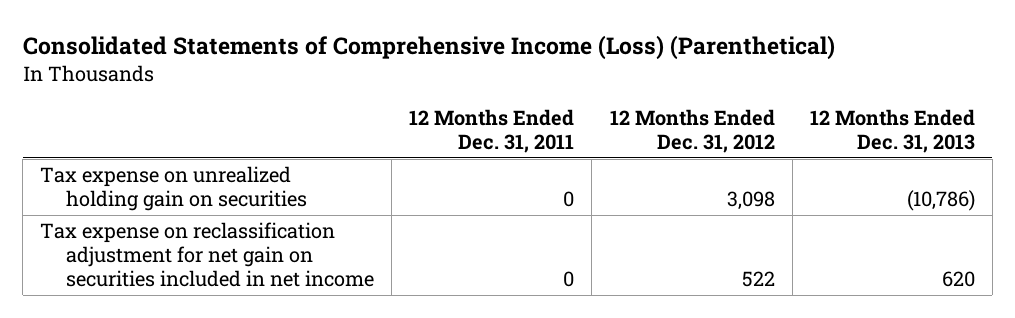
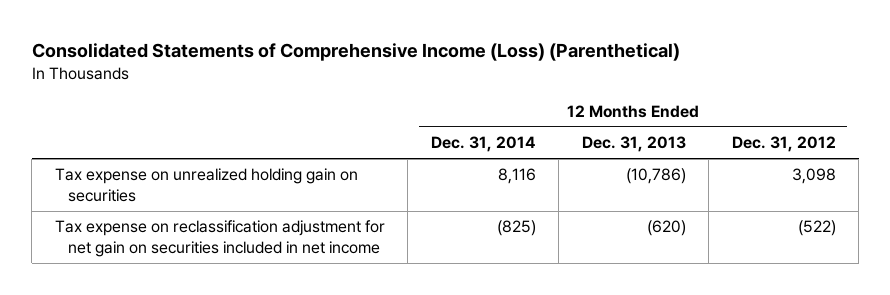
- | 12 Months Ended Dec. 31, 2011 | 12 Months Ended Dec. 31, 2012 | 12 Months Ended Dec. 31, 2013
+ | 12 Months Ended Dec. 31, 2014 | 12 Months Ended Dec. 31, 2013 | 12 Months Ended Dec. 31, 2012
- Tax expense on reclassification adjustment for net gain on securities included in net income | 0 | 522 | 620
+ Tax expense on reclassification adjustment for net gain on securities included in net income | (825) | (620) | (522)

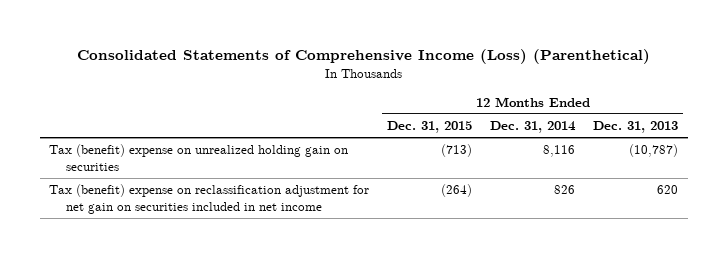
- | 12 Months Ended Dec. 31, 2014 | 12 Months Ended Dec. 31, 2013 | 12 Months Ended Dec. 31, 2012
+ | 12 Months Ended Dec. 31, 2015 | 12 Months Ended Dec. 31, 2014 | 12 Months Ended Dec. 31, 2013
- Tax expense on unrealized holding gain on securities | 8,116 | (10,786) | 3,098
- Tax expense on reclassification adjustment for net gain on securities included in net income | (825) | (620) | (522)
+ Tax (benefit) expense on unrealized holding gain on securities | (713) | 8,116 | (10,787)
+ Tax (benefit) expense on reclassification adjustment for net gain on securities included in net income | (264) | 826 | 620

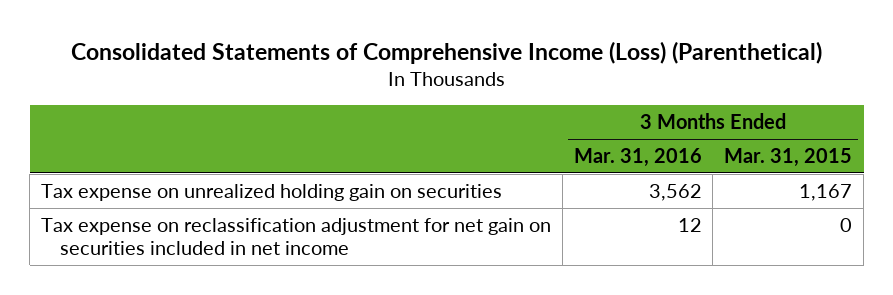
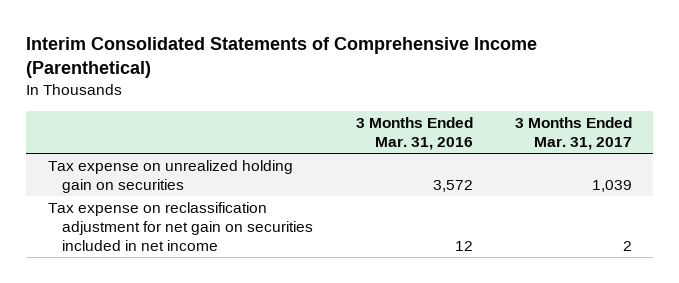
- Consolidated Statements of Comprehensive Income (Loss) (Parenthetical)
+ Interim Consolidated Statements of Comprehensive Income (Parenthetical)
- | 3 Months Ended Mar. 31, 2016 | 3 Months Ended Mar. 31, 2015
+ | 3 Months Ended Mar. 31, 2016 | 3 Months Ended Mar. 31, 2017
- Tax expense on unrealized holding gain on securities | 3,562 | 1,167
+ Tax expense on unrealized holding gain on securities | 3,572 | 1,039

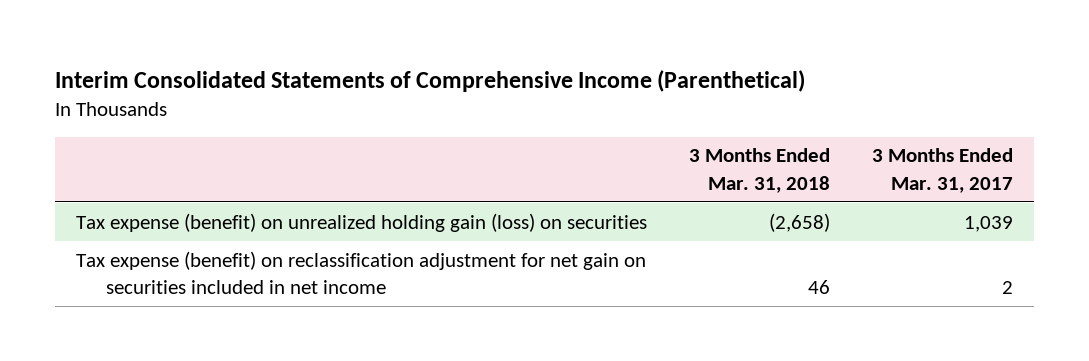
- | 3 Months Ended Mar. 31, 2016 | 3 Months Ended Mar. 31, 2017
+ | 3 Months Ended Mar. 31, 2018 | 3 Months Ended Mar. 31, 2017
- Tax expense on unrealized holding gain on securities | 3,572 | 1,039
- Tax expense on reclassification adjustment for net gain on securities included in net income | 12 | 2
+ Tax expense (benefit) on unrealized holding gain (loss) on securities | (2,658) | 1,039
+ Tax expense (benefit) on reclassification adjustment for net gain on securities included in net income | 46 | 2

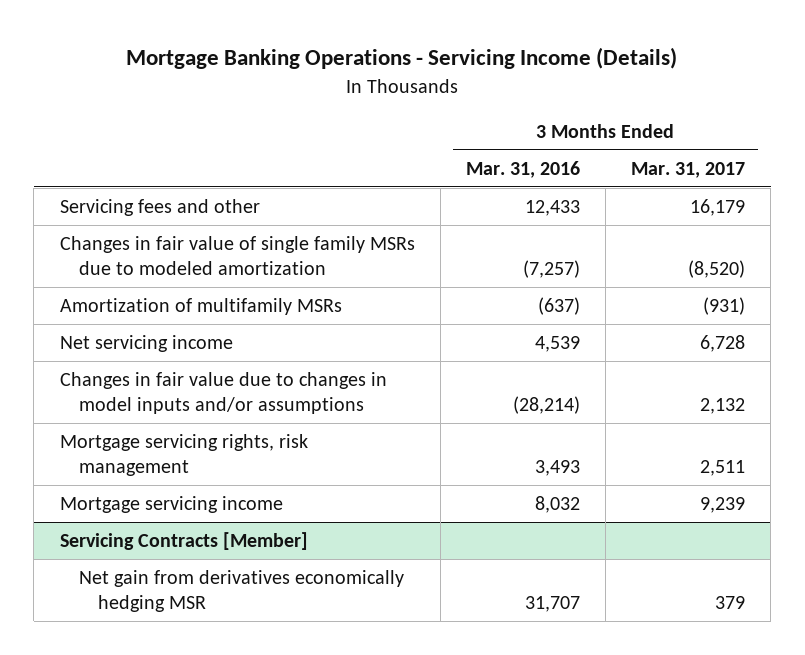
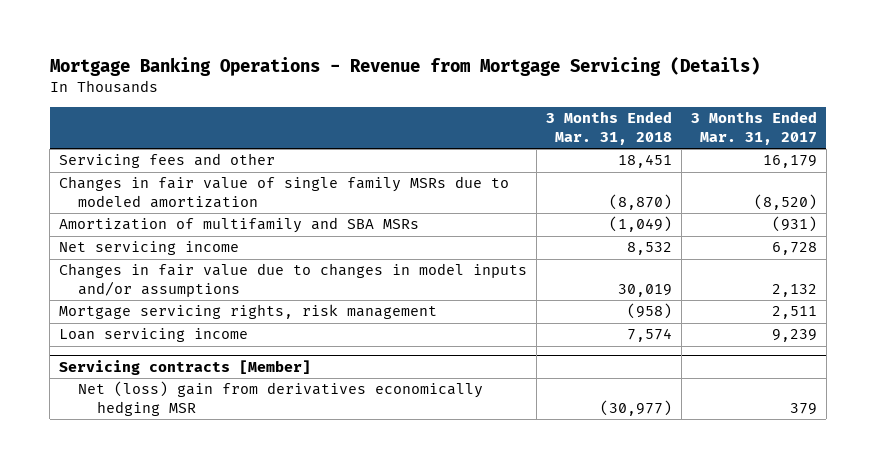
- Mortgage Banking Operations - Servicing Income (Details)
+ Mortgage Banking Operations - Revenue from Mortgage Servicing (Details)
- | 3 Months Ended Mar. 31, 2016 | 3 Months Ended Mar. 31, 2017
+ | 3 Months Ended Mar. 31, 2018 | 3 Months Ended Mar. 31, 2017
- Amortization of multifamily MSRs | (637) | (931)
+ Amortization of multifamily and SBA MSRs | (1,049) | (931)
- Mortgage servicing income | 8,032 | 9,239
- Servicing Contracts [Member]
- Net gain from derivatives economically hedging MSR | 31,707 | 379
+ Loan servicing income | 7,574 | 9,239
+ Servicing contracts [Member]
+ Net (loss) gain from derivatives economically hedging MSR | (30,977) | 379

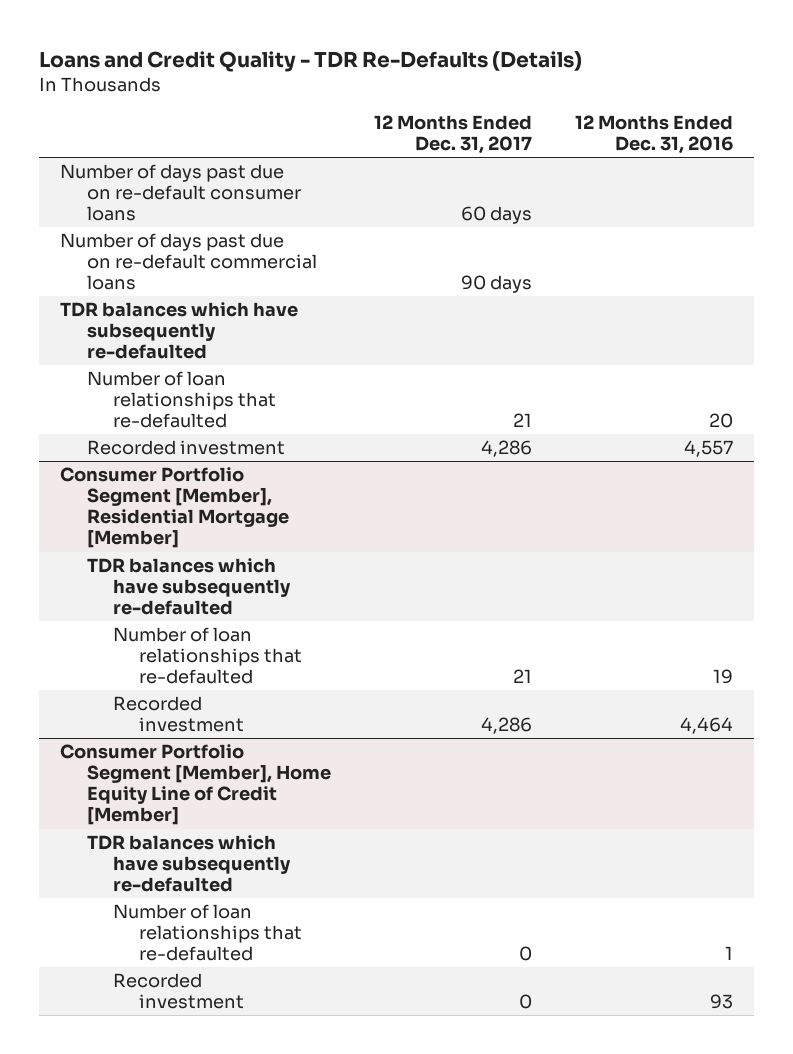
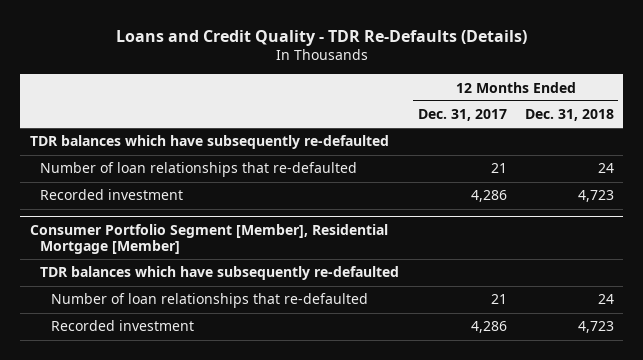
- | 12 Months Ended Dec. 31, 2017 | 12 Months Ended Dec. 31, 2016
+ | 12 Months Ended Dec. 31, 2017 | 12 Months Ended Dec. 31, 2018
- Number of days past due on re-default consumer loans | 60 days |
- Number of days past due on re-default commercial loans | 90 days |
- Consumer Portfolio Segment [Member], Home Equity Line of Credit [Member]
- TDR balances which have subsequently re-defaulted
- Number of loan relationships that re-defaulted | 0 | 1
- Recorded investment | 0 | 93

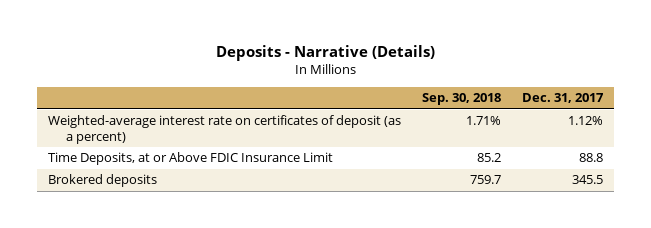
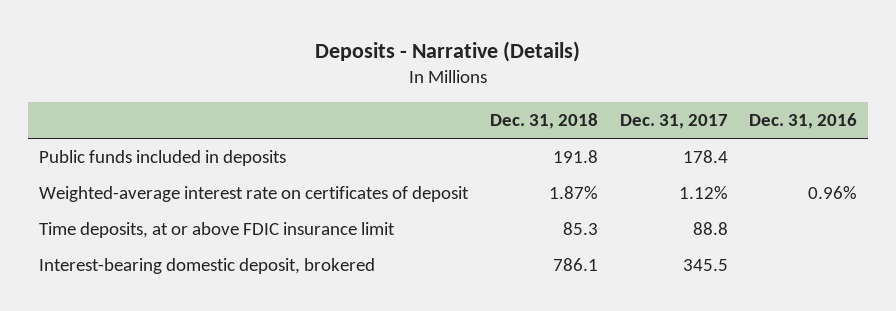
- | Sep. 30, 2018 | Dec. 31, 2017
+ | Dec. 31, 2018 | Dec. 31, 2017 | Dec. 31, 2016
- Weighted-average interest rate on certificates of deposit (as a percent) | 1.71% | 1.12%
- Time Deposits, at or Above FDIC Insurance Limit | 85.2 | 88.8
- Brokered deposits | 759.7 | 345.5
+ Public funds included in deposits | 191.8 | 178.4 |
+ Weighted-average interest rate on certificates of deposit | 1.87% | 1.12% | 0.96%
+ Time deposits, at or above FDIC insurance limit | 85.3 | 88.8 |
+ Interest-bearing domestic deposit, brokered | 786.1 | 345.5 |

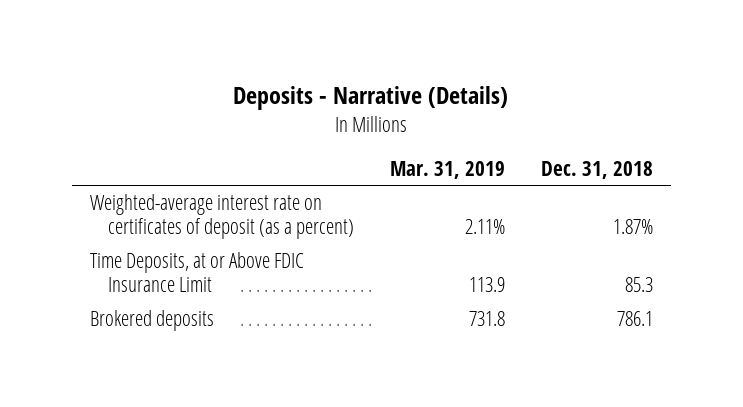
- | Dec. 31, 2018 | Dec. 31, 2017 | Dec. 31, 2016
+ | Mar. 31, 2019 | Dec. 31, 2018
- Public funds included in deposits | 191.8 | 178.4 |
- Weighted-average interest rate on certificates of deposit | 1.87% | 1.12% | 0.96%
- Time deposits, at or above FDIC insurance limit | 85.3 | 88.8 |
- Interest-bearing domestic deposit, brokered | 786.1 | 345.5 |
+ Weighted-average interest rate on certificates of deposit (as a percent) | 2.11% | 1.87%
+ Time Deposits, at or Above FDIC Insurance Limit | 113.9 | 85.3
+ Brokered deposits | 731.8 | 786.1

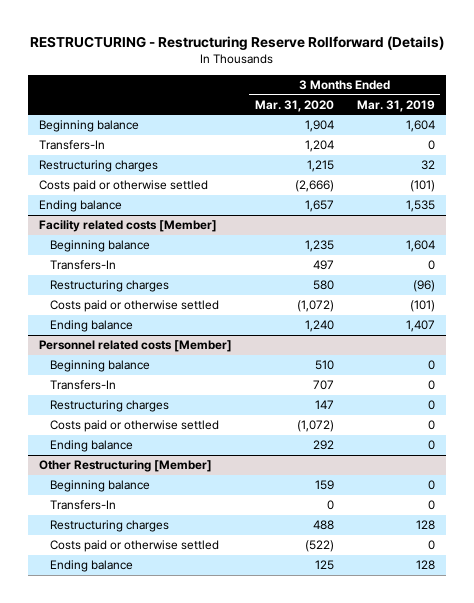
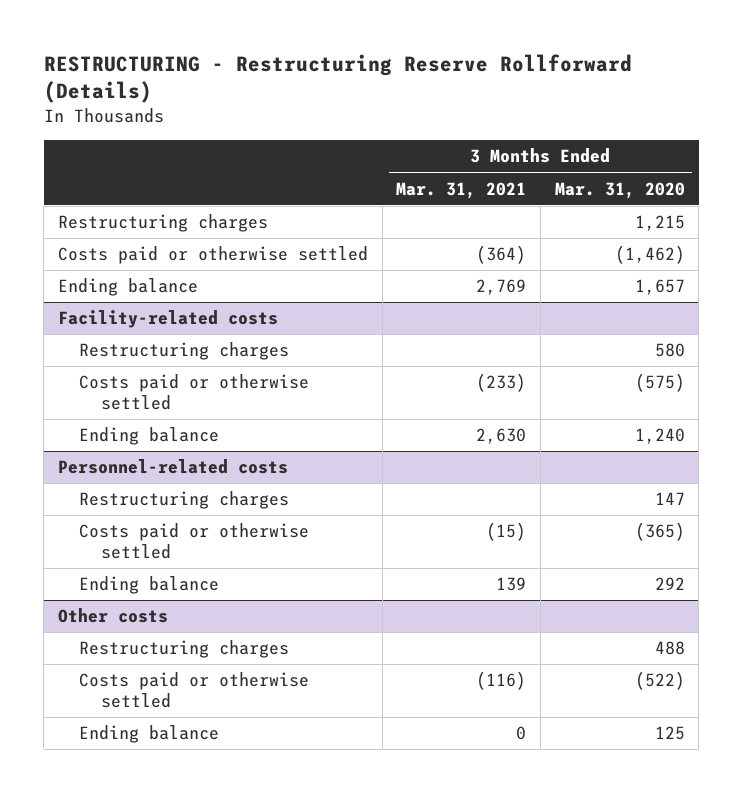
- | 3 Months Ended Mar. 31, 2020 | 3 Months Ended Mar. 31, 2019
+ | 3 Months Ended Mar. 31, 2021 | 3 Months Ended Mar. 31, 2020
- Beginning balance | 1,904 | 1,604
- Transfers-In | 1,204 | 0
- Costs paid or otherwise settled | (2,666) | (101)
+ Costs paid or otherwise settled | (364) | (1,462)
- Facility related costs [Member]
- Beginning balance | 1,235 | 1,604
- Transfers-In | 497 | 0
+ Facility-related costs
- Costs paid or otherwise settled | (1,072) | (101)
+ Costs paid or otherwise settled | (233) | (575)
- Personnel related costs [Member]
- Beginning balance | 510 | 0
- Transfers-In | 707 | 0
+ Personnel-related costs
- Costs paid or otherwise settled | (1,072) | 0
+ Costs paid or otherwise settled | (15) | (365)
- Other Restructuring [Member]
- Beginning balance | 159 | 0
- Transfers-In | 0 | 0
+ Other costs

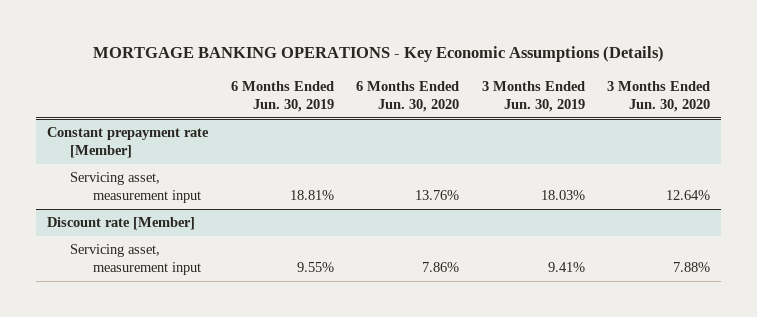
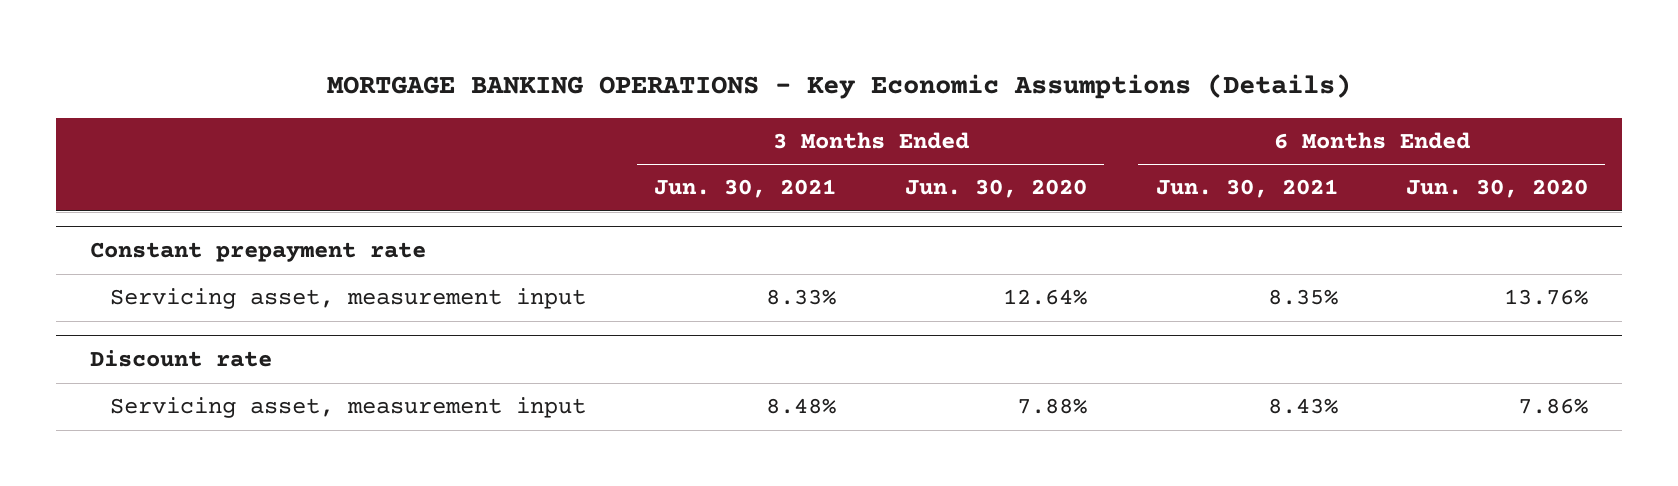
- | 6 Months Ended Jun. 30, 2019 | 6 Months Ended Jun. 30, 2020 | 3 Months Ended Jun. 30, 2019 | 3 Months Ended Jun. 30, 2020
+ | 3 Months Ended Jun. 30, 2021 | 3 Months Ended Jun. 30, 2020 | 6 Months Ended Jun. 30, 2021 | 6 Months Ended Jun. 30, 2020
- Constant prepayment rate [Member]
+ Constant prepayment rate
- Discount rate [Member]
+ Discount rate

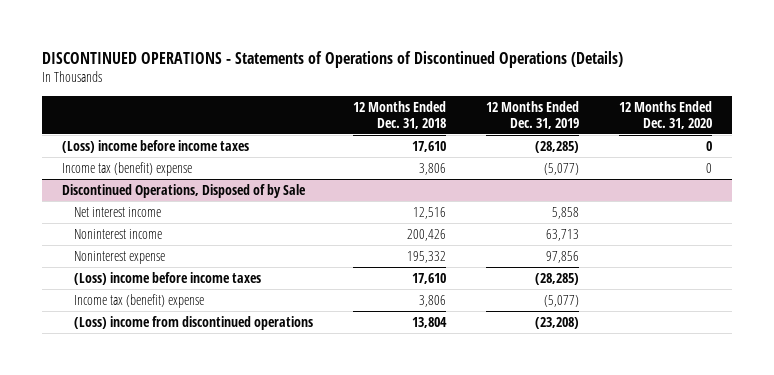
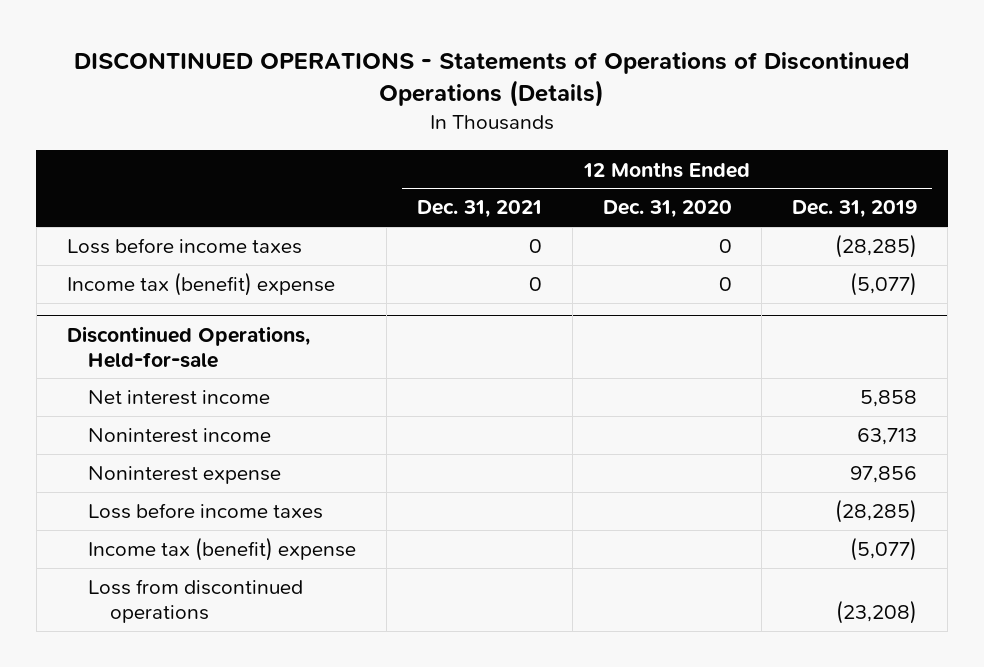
- | 12 Months Ended Dec. 31, 2018 | 12 Months Ended Dec. 31, 2019 | 12 Months Ended Dec. 31, 2020
+ | 12 Months Ended Dec. 31, 2021 | 12 Months Ended Dec. 31, 2020 | 12 Months Ended Dec. 31, 2019
- (Loss) income before income taxes | 17,610 | (28,285) | 0
+ Loss before income taxes | 0 | 0 | (28,285)
- Discontinued Operations, Disposed of by Sale
+ Discontinued Operations, Held-for-sale
- (Loss) income before income taxes | 17,610 | (28,285) |
+ Loss before income taxes | | | (28,285)
- (Loss) income from discontinued operations | 13,804 | (23,208) |
+ Loss from discontinued operations | | | (23,208)

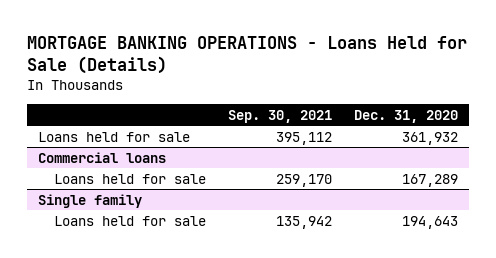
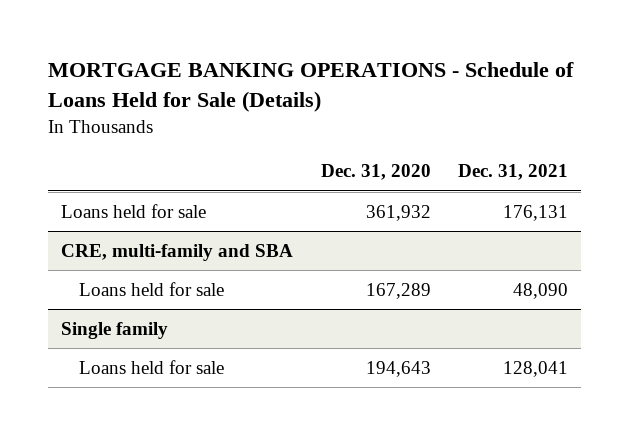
- MORTGAGE BANKING OPERATIONS - Loans Held for Sale (Details)
+ MORTGAGE BANKING OPERATIONS - Schedule of Loans Held for Sale (Details)
- | Sep. 30, 2021 | Dec. 31, 2020
+ | Dec. 31, 2020 | Dec. 31, 2021
- Commercial loans
+ CRE, multi-family and SBA

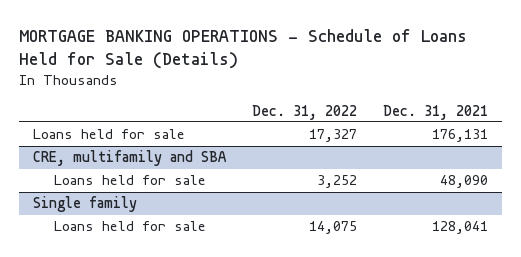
- | Dec. 31, 2020 | Dec. 31, 2021
+ | Dec. 31, 2022 | Dec. 31, 2021
- CRE, multi-family and SBA
+ CRE, multifamily and SBA

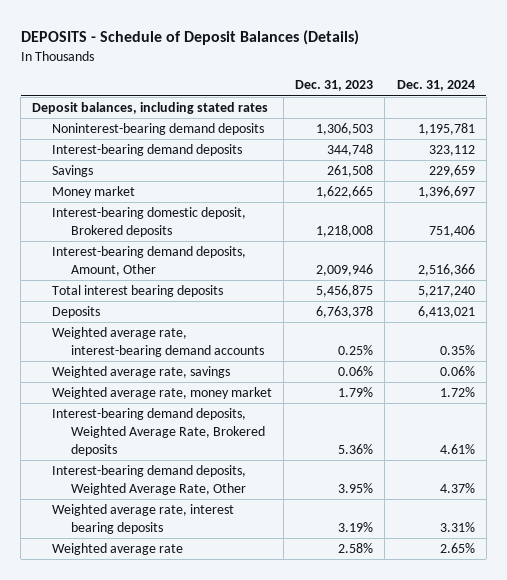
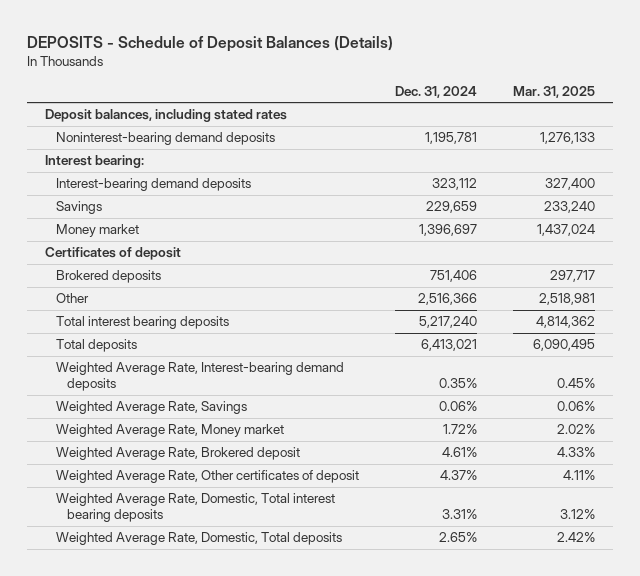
- | Dec. 31, 2023 | Dec. 31, 2024
+ | Dec. 31, 2024 | Mar. 31, 2025
+ Interest bearing:
- Interest-bearing domestic deposit, Brokered deposits | 1,218,008 | 751,406
- Interest-bearing demand deposits, Amount, Other | 2,009,946 | 2,516,366
+ Certificates of deposit
+ Brokered deposits | 751,406 | 297,717
+ Other | 2,516,366 | 2,518,981
- Deposits | 6,763,378 | 6,413,021
- Weighted average rate, interest-bearing demand accounts | 0.25% | 0.35%
- Weighted average rate, savings | 0.06% | 0.06%
- Weighted average rate, money market | 1.79% | 1.72%
- Interest-bearing demand deposits, Weighted Average Rate, Brokered deposits | 5.36% | 4.61%
- Interest-bearing demand deposits, Weighted Average Rate, Other | 3.95% | 4.37%
- Weighted average rate, interest bearing deposits | 3.19% | 3.31%
- Weighted average rate | 2.58% | 2.65%
+ Total deposits | 6,413,021 | 6,090,495
+ Weighted Average Rate, Interest-bearing demand deposits | 0.35% | 0.45%
+ Weighted Average Rate, Savings | 0.06% | 0.06%
+ Weighted Average Rate, Money market | 1.72% | 2.02%
+ Weighted Average Rate, Brokered deposit | 4.61% | 4.33%
+ Weighted Average Rate, Other certificates of deposit | 4.37% | 4.11%
+ Weighted Average Rate, Domestic, Total interest bearing deposits | 3.31% | 3.12%
+ Weighted Average Rate, Domestic, Total deposits | 2.65% | 2.42%

